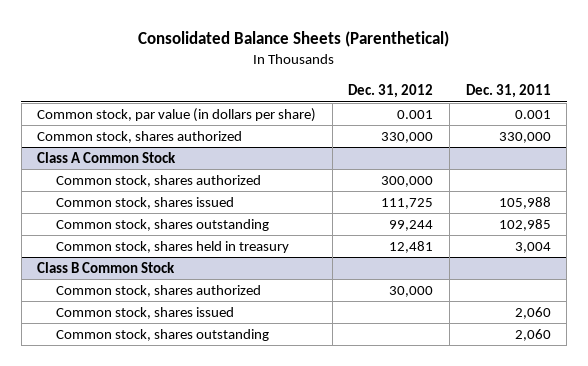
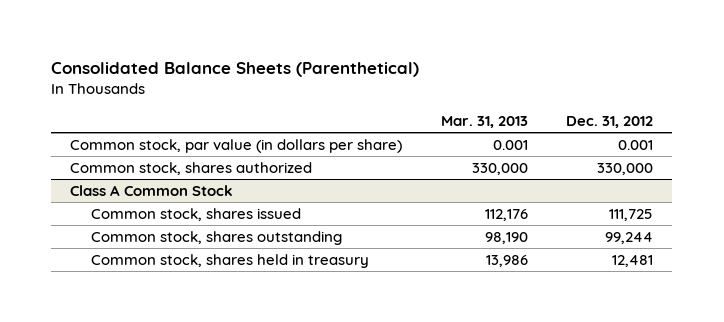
- | Dec. 31, 2012 | Dec. 31, 2011
+ | Mar. 31, 2013 | Dec. 31, 2012
@ Class A Common Stock
- Common stock, shares authorized | 300,000 |
- Class B Common Stock
- Common stock, shares authorized | 30,000 |
- Common stock, shares issued | | 2,060
- Common stock, shares outstanding | | 2,060

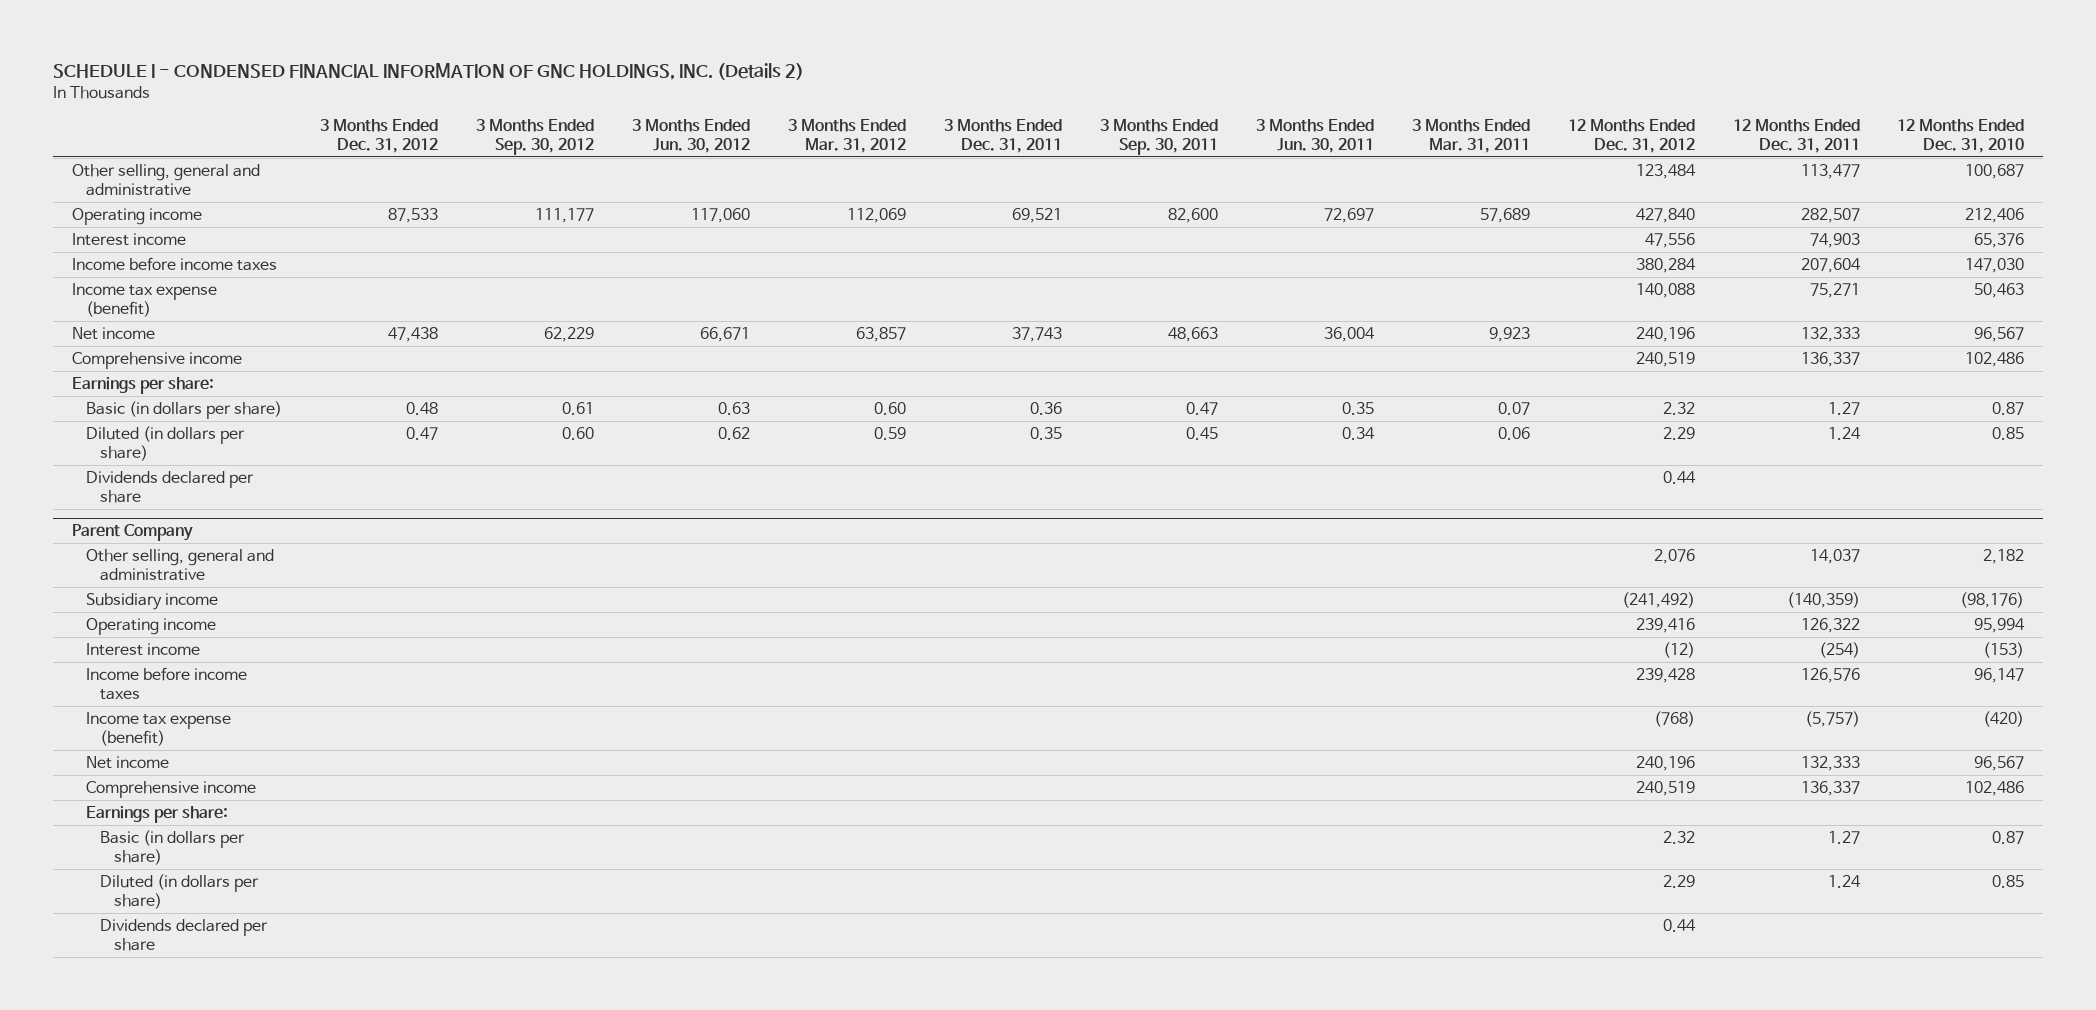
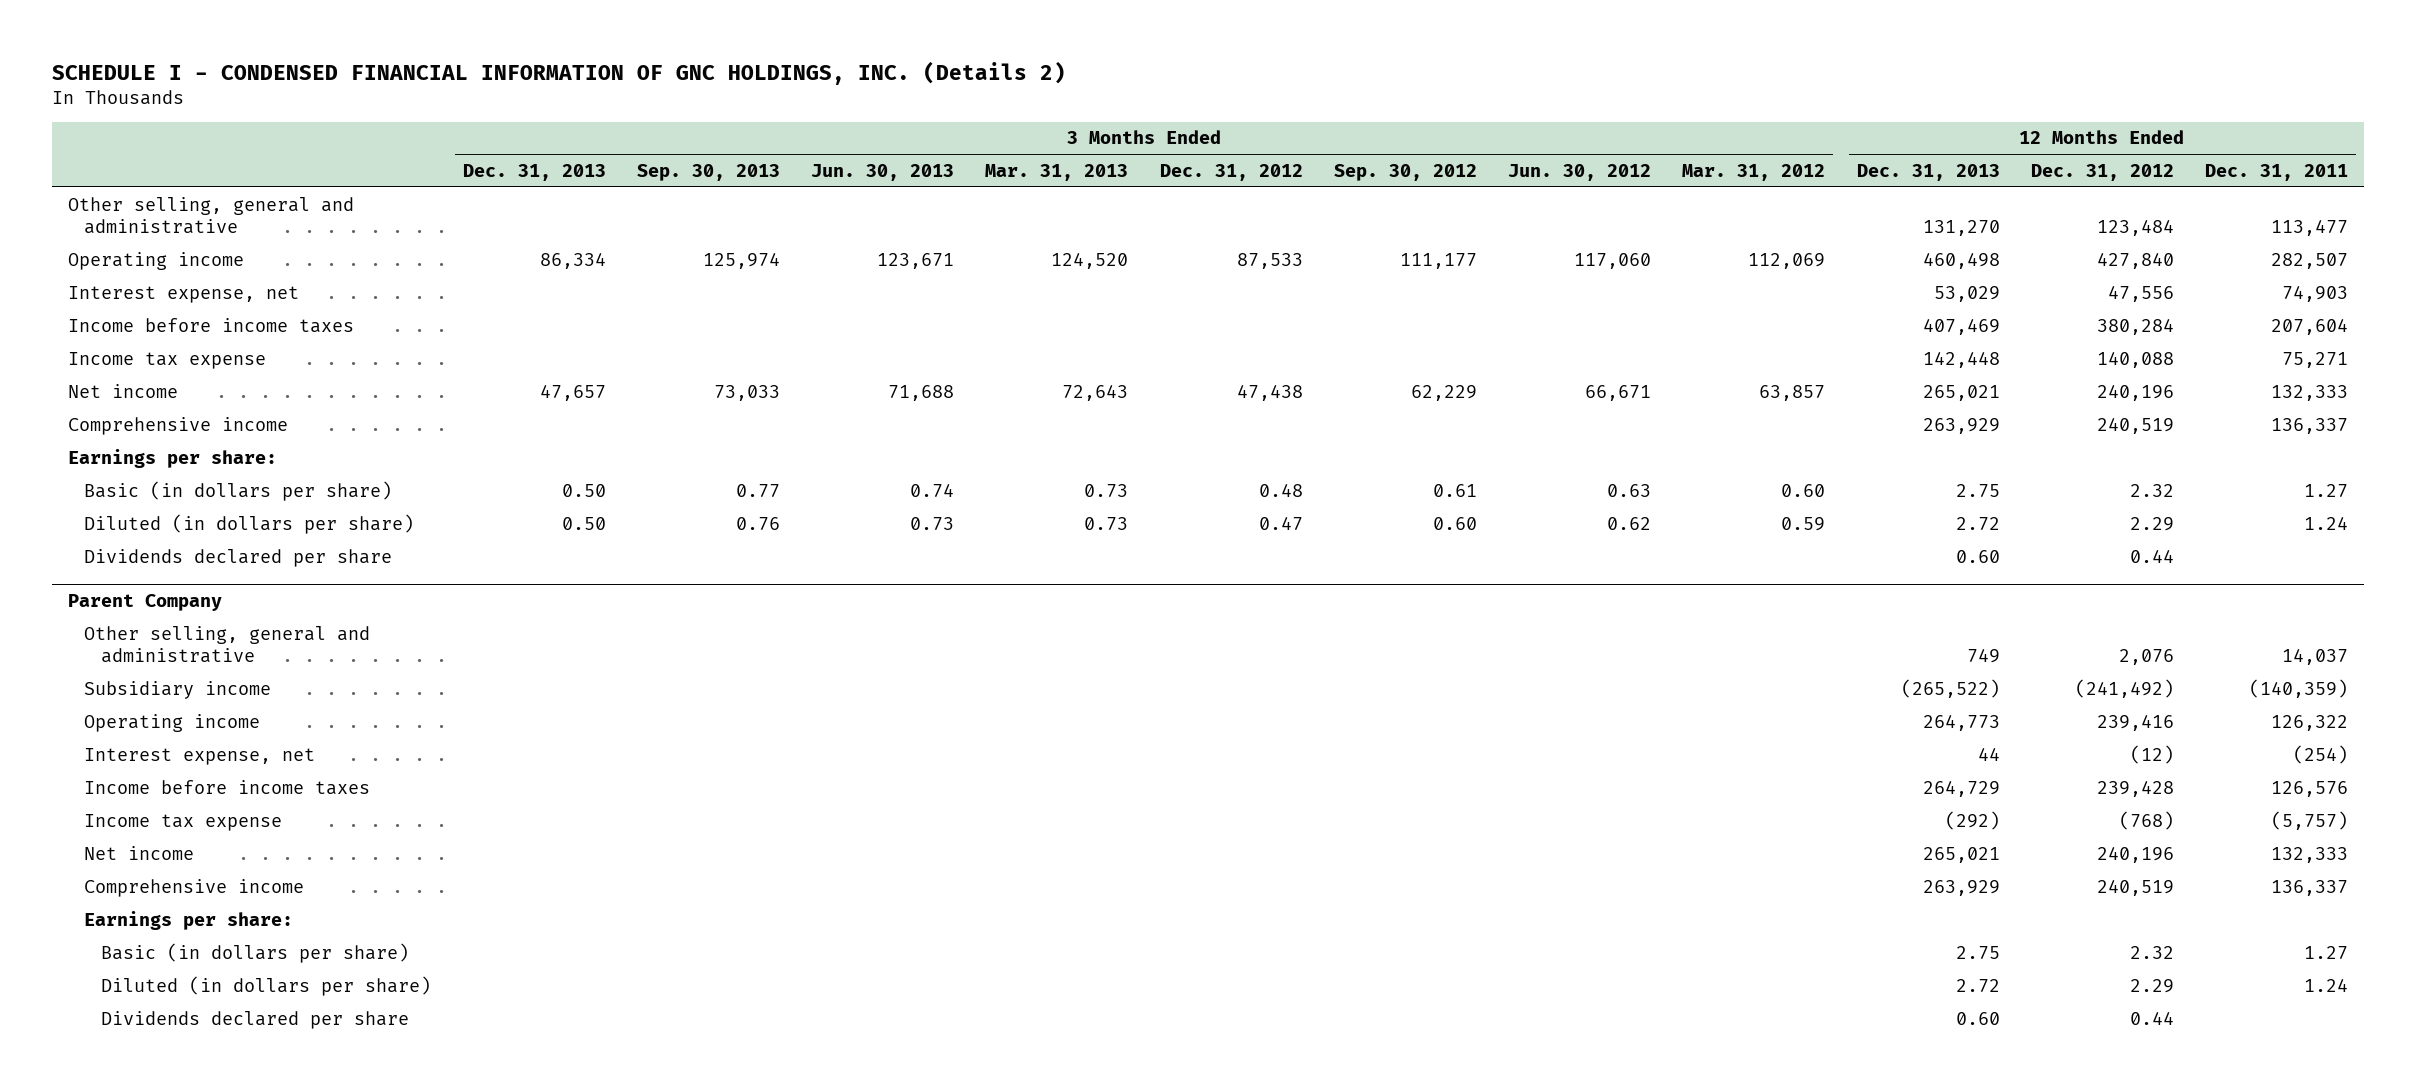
- | 3 Months Ended Dec. 31, 2012 | 3 Months Ended Sep. 30, 2012 | 3 Months Ended Jun. 30, 2012 | 3 Months Ended Mar. 31, 2012 | 3 Months Ended Dec. 31, 2011 | 3 Months Ended Sep. 30, 2011 | 3 Months Ended Jun. 30, 2011 | 3 Months Ended Mar. 31, 2011 | 12 Months Ended Dec. 31, 2012 | 12 Months Ended Dec. 31, 2011 | 12 Months Ended Dec. 31, 2010
+ | 3 Months Ended Dec. 31, 2013 | 3 Months Ended Sep. 30, 2013 | 3 Months Ended Jun. 30, 2013 | 3 Months Ended Mar. 31, 2013 | 3 Months Ended Dec. 31, 2012 | 3 Months Ended Sep. 30, 2012 | 3 Months Ended Jun. 30, 2012 | 3 Months Ended Mar. 31, 2012 | 12 Months Ended Dec. 31, 2013 | 12 Months Ended Dec. 31, 2012 | 12 Months Ended Dec. 31, 2011
- Interest income | | | | | | | | | 47,556 | 74,903 | 65,376
+ Interest expense, net | | | | | | | | | 53,029 | 47,556 | 74,903
- Income tax expense (benefit) | | | | | | | | | 140,088 | 75,271 | 50,463
+ Income tax expense | | | | | | | | | 142,448 | 140,088 | 75,271
@ Parent Company
- Interest income | | | | | | | | | (12) | (254) | (153)
+ Interest expense, net | | | | | | | | | 44 | (12) | (254)
- Income tax expense (benefit) | | | | | | | | | (768) | (5,757) | (420)
+ Income tax expense | | | | | | | | | (292) | (768) | (5,757)

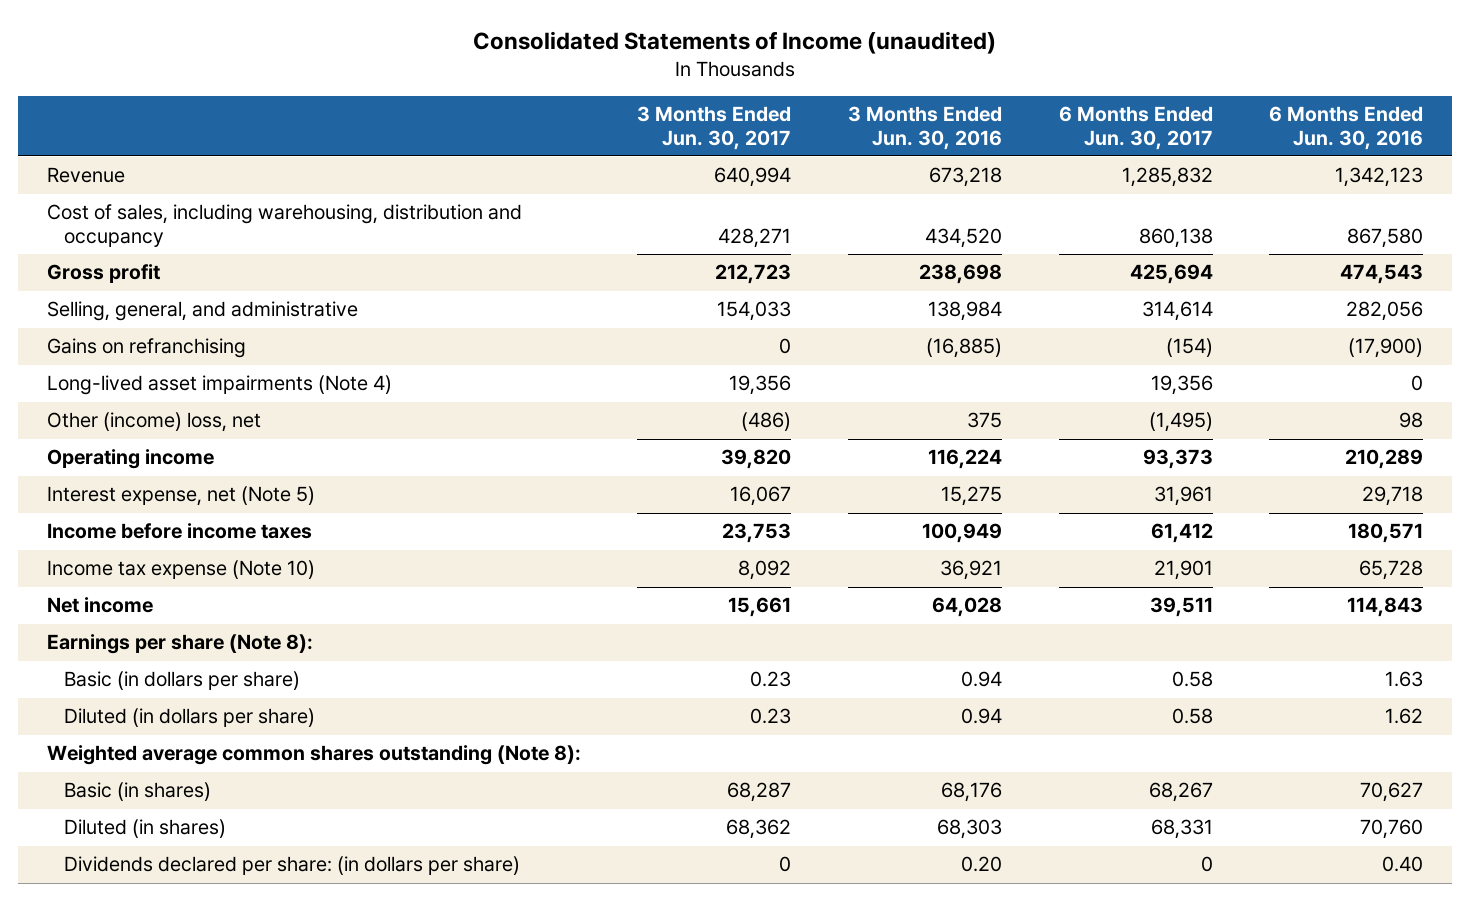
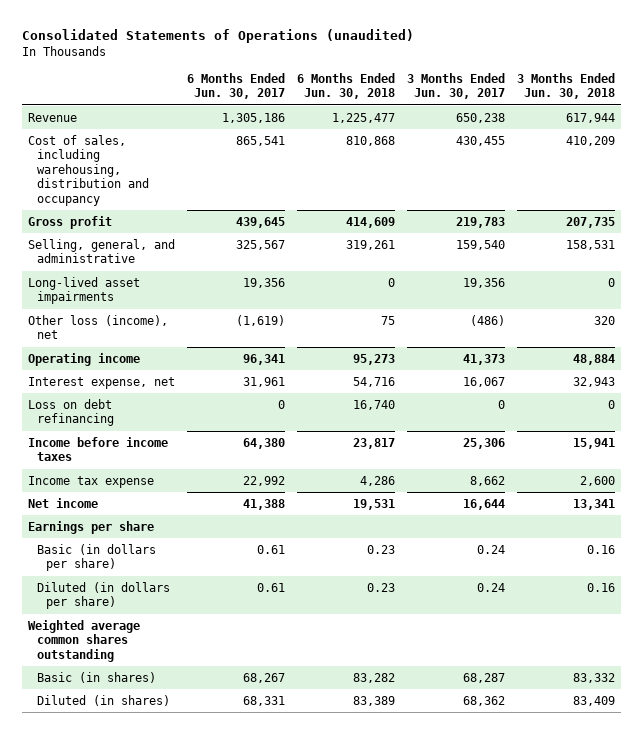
- Consolidated Statements of Income (unaudited)
+ Consolidated Statements of Operations (unaudited)
- | 3 Months Ended Jun. 30, 2017 | 3 Months Ended Jun. 30, 2016 | 6 Months Ended Jun. 30, 2017 | 6 Months Ended Jun. 30, 2016
+ | 6 Months Ended Jun. 30, 2017 | 6 Months Ended Jun. 30, 2018 | 3 Months Ended Jun. 30, 2017 | 3 Months Ended Jun. 30, 2018
- Revenue | 640,994 | 673,218 | 1,285,832 | 1,342,123
- Cost of sales, including warehousing, distribution and occupancy | 428,271 | 434,520 | 860,138 | 867,580
- Gross profit | 212,723 | 238,698 | 425,694 | 474,543
- Selling, general, and administrative | 154,033 | 138,984 | 314,614 | 282,056
- Gains on refranchising | 0 | (16,885) | (154) | (17,900)
- Long-lived asset impairments (Note 4) | 19,356 | | 19,356 | 0
- Other (income) loss, net | (486) | 375 | (1,495) | 98
- Operating income | 39,820 | 116,224 | 93,373 | 210,289
- Interest expense, net (Note 5) | 16,067 | 15,275 | 31,961 | 29,718
- Income before income taxes | 23,753 | 100,949 | 61,412 | 180,571
- Income tax expense (Note 10) | 8,092 | 36,921 | 21,901 | 65,728
- Net income | 15,661 | 64,028 | 39,511 | 114,843
- Earnings per share (Note 8):
- Basic (in dollars per share) | 0.23 | 0.94 | 0.58 | 1.63
- Diluted (in dollars per share) | 0.23 | 0.94 | 0.58 | 1.62
- Weighted average common shares outstanding (Note 8):
+ Revenue | 1,305,186 | 1,225,477 | 650,238 | 617,944
+ Cost of sales, including warehousing, distribution and occupancy | 865,541 | 810,868 | 430,455 | 410,209
+ Gross profit | 439,645 | 414,609 | 219,783 | 207,735
+ Selling, general, and administrative | 325,567 | 319,261 | 159,540 | 158,531
+ Long-lived asset impairments | 19,356 | 0 | 19,356 | 0
+ Other loss (income), net | (1,619) | 75 | (486) | 320
+ Operating income | 96,341 | 95,273 | 41,373 | 48,884
+ Interest expense, net | 31,961 | 54,716 | 16,067 | 32,943
+ Loss on debt refinancing | 0 | 16,740 | 0 | 0
+ Income before income taxes | 64,380 | 23,817 | 25,306 | 15,941
+ Income tax expense | 22,992 | 4,286 | 8,662 | 2,600
+ Net income | 41,388 | 19,531 | 16,644 | 13,341
+ Earnings per share
+ Basic (in dollars per share) | 0.61 | 0.23 | 0.24 | 0.16
+ Diluted (in dollars per share) | 0.61 | 0.23 | 0.24 | 0.16
+ Weighted average common shares outstanding
- Dividends declared per share: (in dollars per share) | 0 | 0.20 | 0 | 0.40

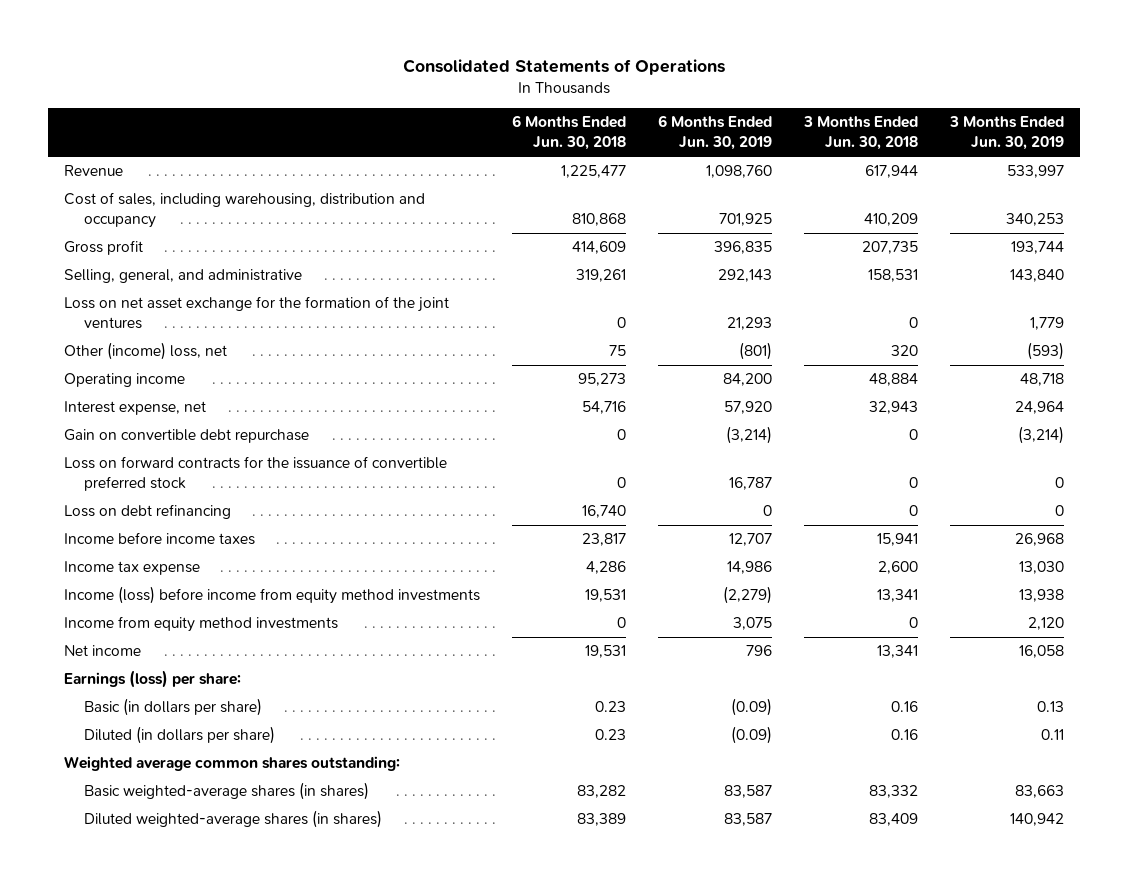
- Consolidated Statements of Operations (unaudited)
+ Consolidated Statements of Operations
- | 6 Months Ended Jun. 30, 2017 | 6 Months Ended Jun. 30, 2018 | 3 Months Ended Jun. 30, 2017 | 3 Months Ended Jun. 30, 2018
+ | 6 Months Ended Jun. 30, 2018 | 6 Months Ended Jun. 30, 2019 | 3 Months Ended Jun. 30, 2018 | 3 Months Ended Jun. 30, 2019
- Long-lived asset impairments | 19,356 | 0 | 19,356 | 0
- Other loss (income), net | (1,619) | 75 | (486) | 320
+ Loss on net asset exchange for the formation of the joint ventures | 0 | 21,293 | 0 | 1,779
+ Other (income) loss, net | 75 | (801) | 320 | (593)
+ Gain on convertible debt repurchase | 0 | (3,214) | 0 | (3,214)
+ Loss on forward contracts for the issuance of convertible preferred stock | 0 | 16,787 | 0 | 0
+ Income (loss) before income from equity method investments | 19,531 | (2,279) | 13,341 | 13,938
+ Income from equity method investments | 0 | 3,075 | 0 | 2,120
- Earnings per share
+ Earnings (loss) per share:
- Weighted average common shares outstanding
- Basic (in shares) | 68,267 | 83,282 | 68,287 | 83,332
- Diluted (in shares) | 68,331 | 83,389 | 68,362 | 83,409
+ Weighted average common shares outstanding:
+ Basic weighted-average shares (in shares) | 83,282 | 83,587 | 83,332 | 83,663
+ Diluted weighted-average shares (in shares) | 83,389 | 83,587 | 83,409 | 140,942

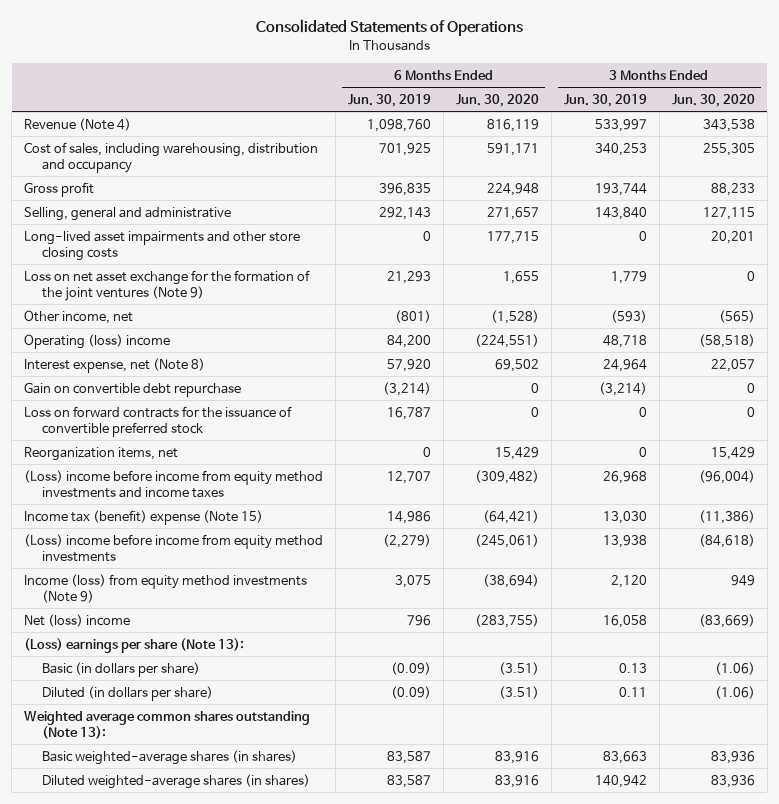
- | 6 Months Ended Jun. 30, 2018 | 6 Months Ended Jun. 30, 2019 | 3 Months Ended Jun. 30, 2018 | 3 Months Ended Jun. 30, 2019
+ | 6 Months Ended Jun. 30, 2019 | 6 Months Ended Jun. 30, 2020 | 3 Months Ended Jun. 30, 2019 | 3 Months Ended Jun. 30, 2020
- Revenue | 1,225,477 | 1,098,760 | 617,944 | 533,997
+ Revenue (Note 4) | 1,098,760 | 816,119 | 533,997 | 343,538
- Selling, general, and administrative | 319,261 | 292,143 | 158,531 | 143,840
- Loss on net asset exchange for the formation of the joint ventures | 0 | 21,293 | 0 | 1,779
- Other (income) loss, net | 75 | (801) | 320 | (593)
- Operating income | 95,273 | 84,200 | 48,884 | 48,718
- Interest expense, net | 54,716 | 57,920 | 32,943 | 24,964
+ Selling, general and administrative | 292,143 | 271,657 | 143,840 | 127,115
+ Long-lived asset impairments and other store closing costs | 0 | 177,715 | 0 | 20,201
+ Loss on net asset exchange for the formation of the joint ventures (Note 9) | 21,293 | 1,655 | 1,779 | 0
+ Other income, net | (801) | (1,528) | (593) | (565)
+ Operating (loss) income | 84,200 | (224,551) | 48,718 | (58,518)
+ Interest expense, net (Note 8) | 57,920 | 69,502 | 24,964 | 22,057
- Loss on debt refinancing | 16,740 | 0 | 0 | 0
- Income before income taxes | 23,817 | 12,707 | 15,941 | 26,968
- Income tax expense | 4,286 | 14,986 | 2,600 | 13,030
- Income (loss) before income from equity method investments | 19,531 | (2,279) | 13,341 | 13,938
- Income from equity method investments | 0 | 3,075 | 0 | 2,120
- Net income | 19,531 | 796 | 13,341 | 16,058
- Earnings (loss) per share:
+ Reorganization items, net | 0 | 15,429 | 0 | 15,429
+ (Loss) income before income from equity method investments and income taxes | 12,707 | (309,482) | 26,968 | (96,004)
+ Income tax (benefit) expense (Note 15) | 14,986 | (64,421) | 13,030 | (11,386)
+ (Loss) income before income from equity method investments | (2,279) | (245,061) | 13,938 | (84,618)
+ Income (loss) from equity method investments (Note 9) | 3,075 | (38,694) | 2,120 | 949
+ Net (loss) income | 796 | (283,755) | 16,058 | (83,669)
+ (Loss) earnings per share (Note 13):
- Weighted average common shares outstanding:
+ Weighted average common shares outstanding (Note 13):

